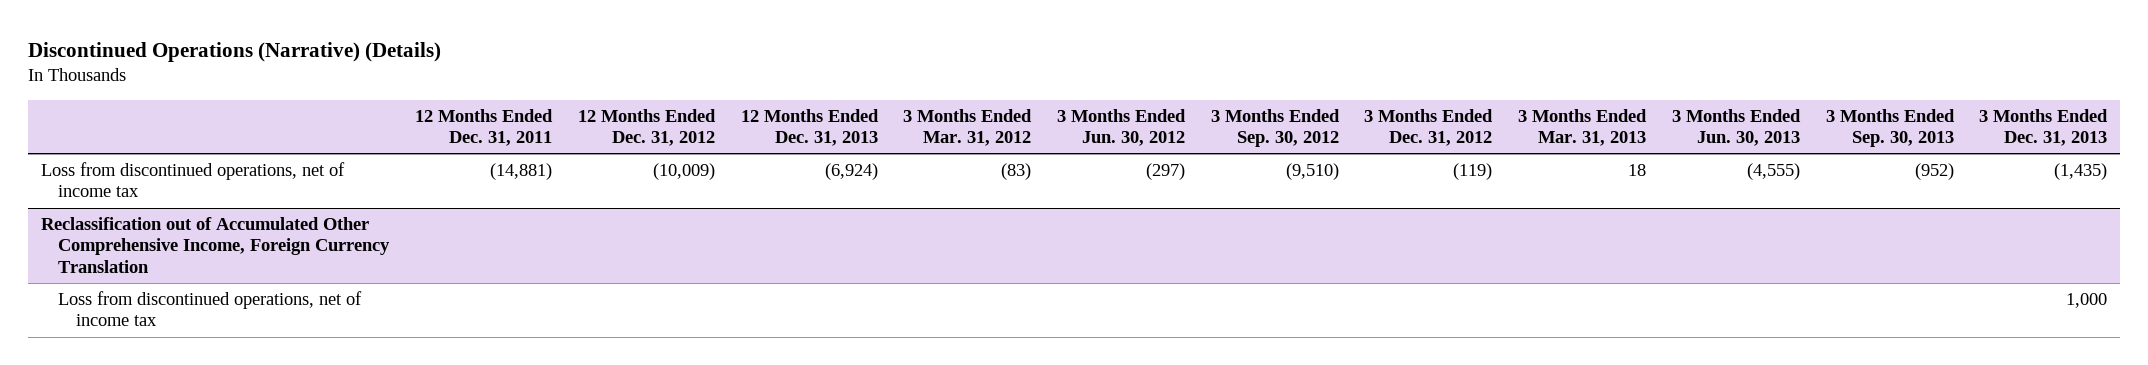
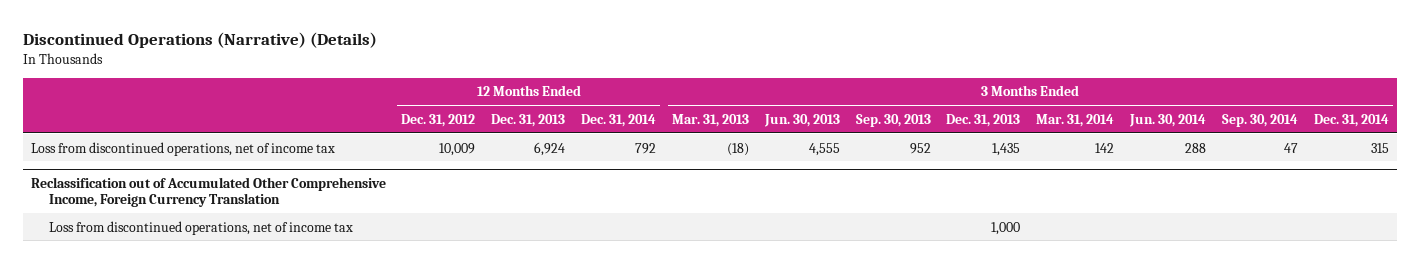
- | 12 Months Ended Dec. 31, 2011 | 12 Months Ended Dec. 31, 2012 | 12 Months Ended Dec. 31, 2013 | 3 Months Ended Mar. 31, 2012 | 3 Months Ended Jun. 30, 2012 | 3 Months Ended Sep. 30, 2012 | 3 Months Ended Dec. 31, 2012 | 3 Months Ended Mar. 31, 2013 | 3 Months Ended Jun. 30, 2013 | 3 Months Ended Sep. 30, 2013 | 3 Months Ended Dec. 31, 2013
+ | 12 Months Ended Dec. 31, 2012 | 12 Months Ended Dec. 31, 2013 | 12 Months Ended Dec. 31, 2014 | 3 Months Ended Mar. 31, 2013 | 3 Months Ended Jun. 30, 2013 | 3 Months Ended Sep. 30, 2013 | 3 Months Ended Dec. 31, 2013 | 3 Months Ended Mar. 31, 2014 | 3 Months Ended Jun. 30, 2014 | 3 Months Ended Sep. 30, 2014 | 3 Months Ended Dec. 31, 2014
- Loss from discontinued operations, net of income tax | (14,881) | (10,009) | (6,924) | (83) | (297) | (9,510) | (119) | 18 | (4,555) | (952) | (1,435)
+ Loss from discontinued operations, net of income tax | 10,009 | 6,924 | 792 | (18) | 4,555 | 952 | 1,435 | 142 | 288 | 47 | 315

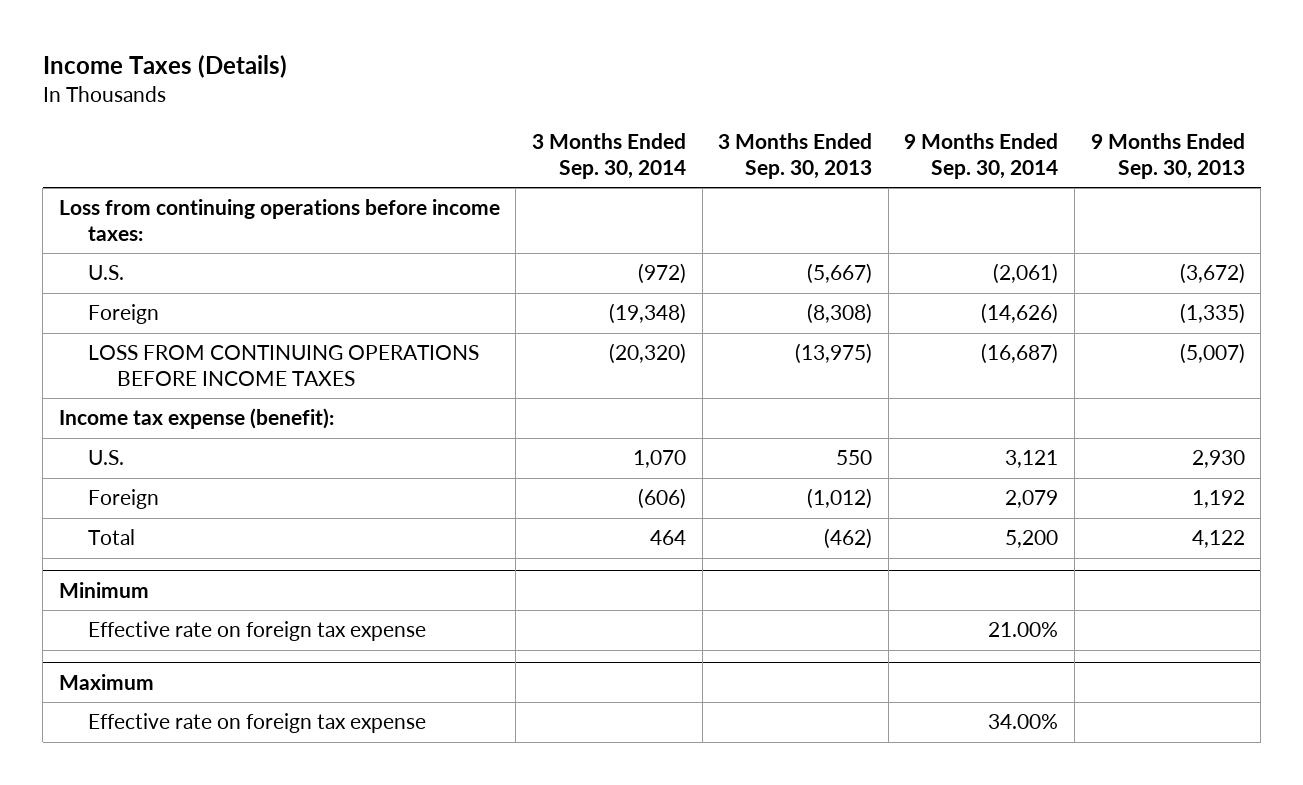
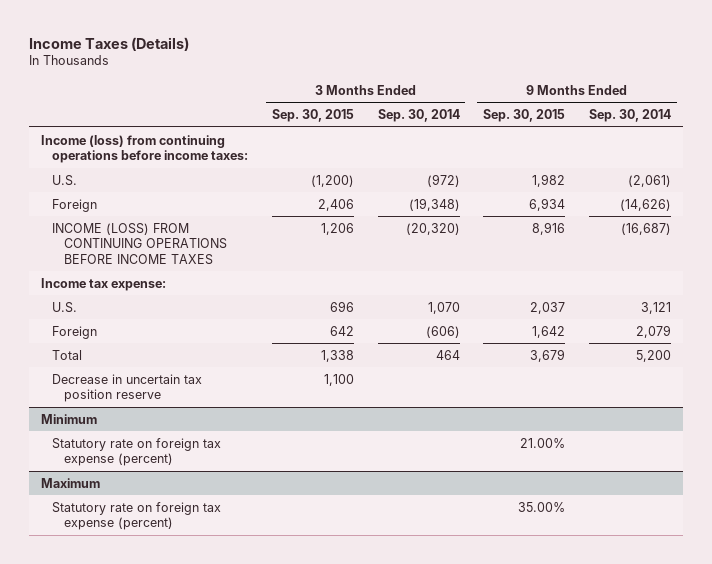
- | 3 Months Ended Sep. 30, 2014 | 3 Months Ended Sep. 30, 2013 | 9 Months Ended Sep. 30, 2014 | 9 Months Ended Sep. 30, 2013
+ | 3 Months Ended Sep. 30, 2015 | 3 Months Ended Sep. 30, 2014 | 9 Months Ended Sep. 30, 2015 | 9 Months Ended Sep. 30, 2014
- Loss from continuing operations before income taxes:
+ Income (loss) from continuing operations before income taxes:
- LOSS FROM CONTINUING OPERATIONS BEFORE INCOME TAXES | (20,320) | (13,975) | (16,687) | (5,007)
- Income tax expense (benefit):
+ INCOME (LOSS) FROM CONTINUING OPERATIONS BEFORE INCOME TAXES | 1,206 | (20,320) | 8,916 | (16,687)
+ Income tax expense:
+ Decrease in uncertain tax position reserve | 1,100 | | |
@ Minimum
- Effective rate on foreign tax expense | | | 21.00% |
+ Statutory rate on foreign tax expense (percent) | | | 21.00% |
@ Maximum
- Effective rate on foreign tax expense | | | 34.00% |
+ Statutory rate on foreign tax expense (percent) | | | 35.00% |

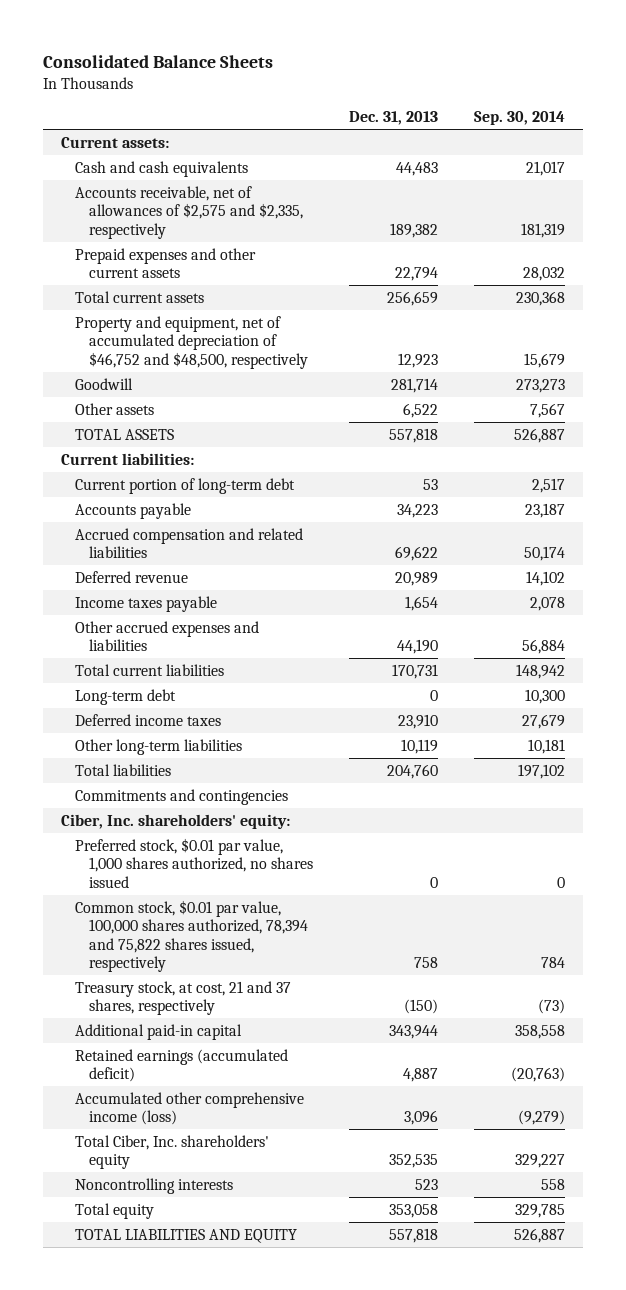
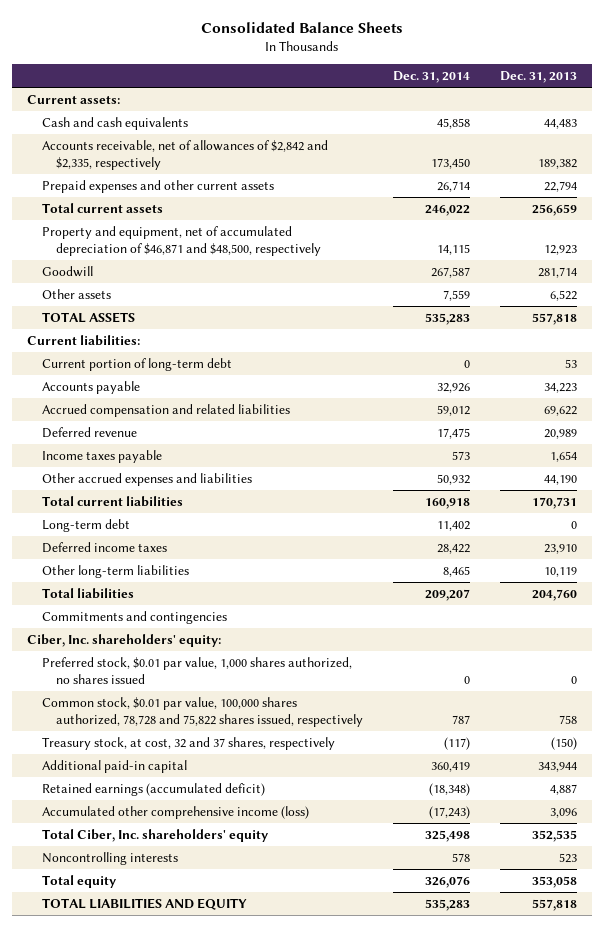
- | Dec. 31, 2013 | Sep. 30, 2014
+ | Dec. 31, 2014 | Dec. 31, 2013
- Accounts receivable, net of allowances of $2,575 and $2,335, respectively | 189,382 | 181,319
+ Accounts receivable, net of allowances of $2,842 and $2,335, respectively | 173,450 | 189,382
- Property and equipment, net of accumulated depreciation of $46,752 and $48,500, respectively | 12,923 | 15,679
+ Property and equipment, net of accumulated depreciation of $46,871 and $48,500, respectively | 14,115 | 12,923
- Common stock, $0.01 par value, 100,000 shares authorized, 78,394 and 75,822 shares issued, respectively | 758 | 784
- Treasury stock, at cost, 21 and 37 shares, respectively | (150) | (73)
+ Common stock, $0.01 par value, 100,000 shares authorized, 78,728 and 75,822 shares issued, respectively | 787 | 758
+ Treasury stock, at cost, 32 and 37 shares, respectively | (117) | (150)

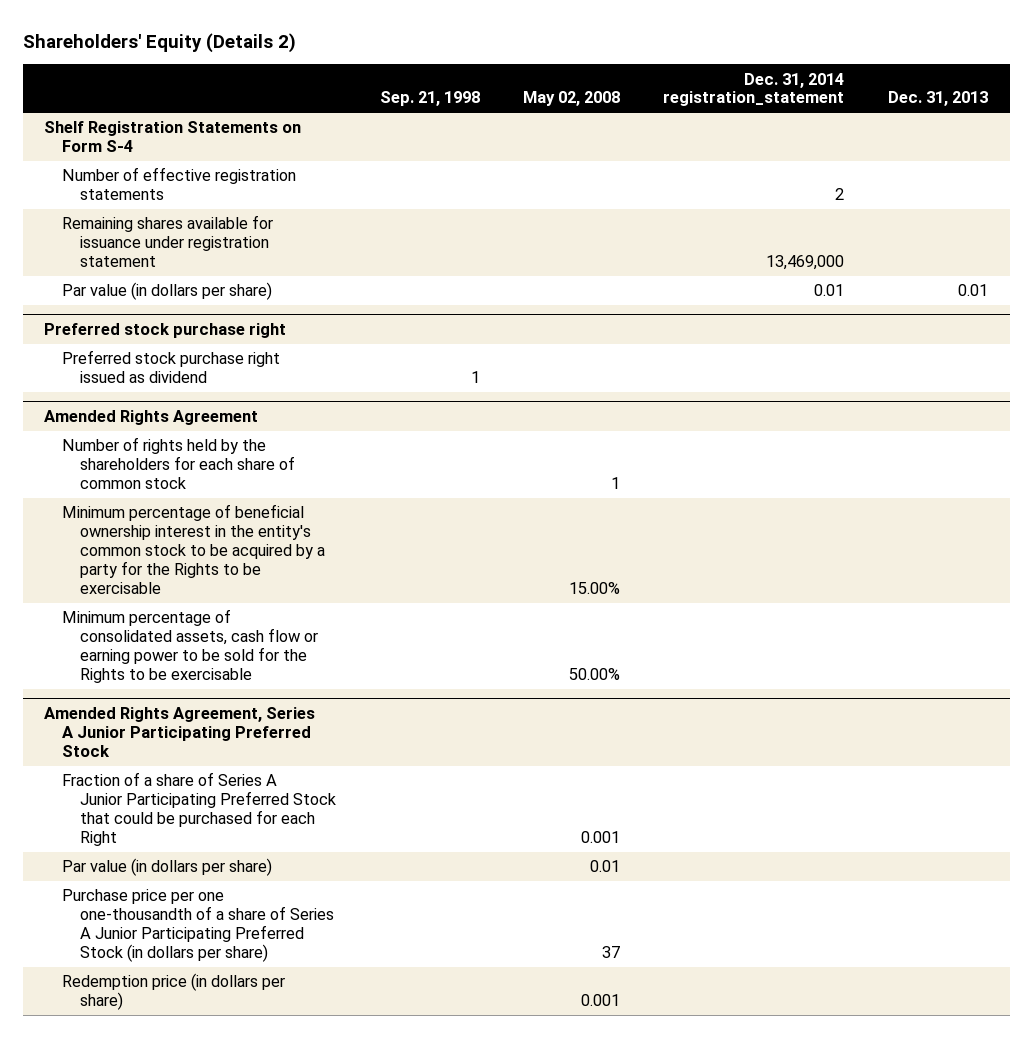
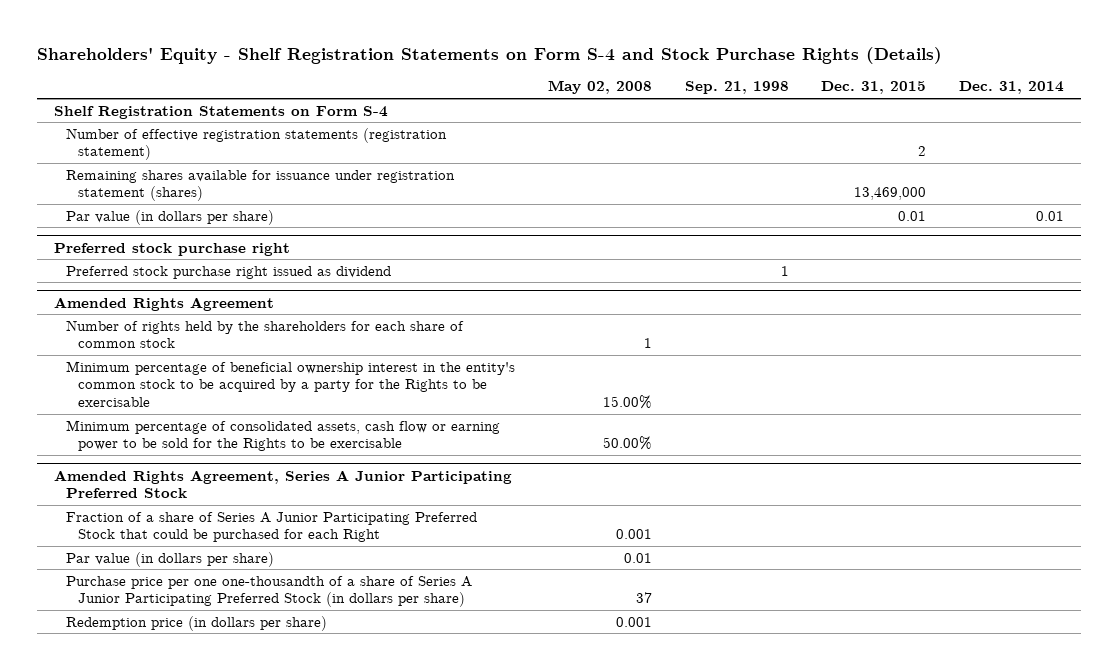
- Shareholders' Equity (Details 2)
+ Shareholders' Equity - Shelf Registration Statements on Form S-4 and Stock Purchase Rights (Details)
- | Sep. 21, 1998 | May 02, 2008 | Dec. 31, 2014 registration_statement | Dec. 31, 2013
+ | May 02, 2008 | Sep. 21, 1998 | Dec. 31, 2015 | Dec. 31, 2014
- Number of effective registration statements | | | 2 |
- Remaining shares available for issuance under registration statement | | | 13,469,000 |
+ Number of effective registration statements (registration statement) | | | 2 |
+ Remaining shares available for issuance under registration statement (shares) | | | 13,469,000 |

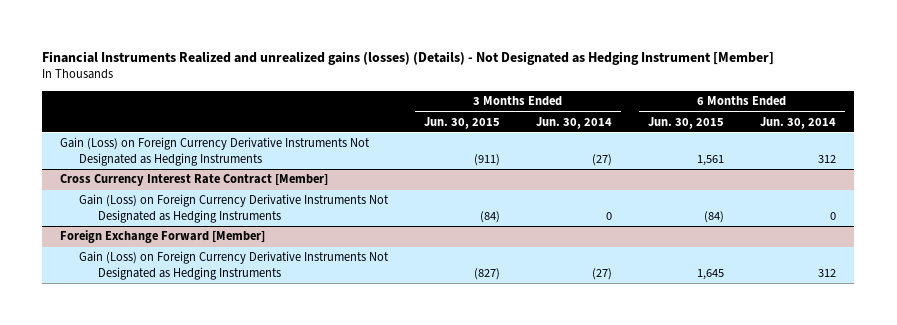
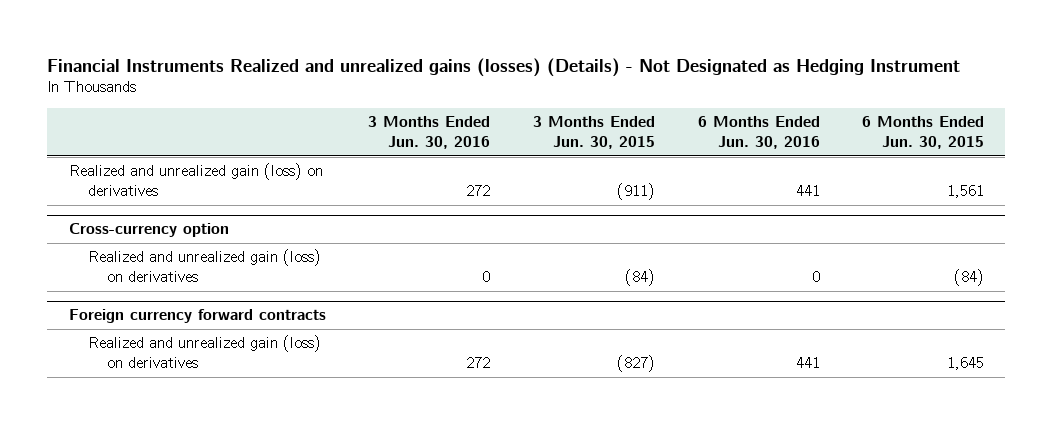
- Financial Instruments Realized and unrealized gains (losses) (Details) - Not Designated as Hedging Instrument [Member]
+ Financial Instruments Realized and unrealized gains (losses) (Details) - Not Designated as Hedging Instrument
- | 3 Months Ended Jun. 30, 2015 | 3 Months Ended Jun. 30, 2014 | 6 Months Ended Jun. 30, 2015 | 6 Months Ended Jun. 30, 2014
+ | 3 Months Ended Jun. 30, 2016 | 3 Months Ended Jun. 30, 2015 | 6 Months Ended Jun. 30, 2016 | 6 Months Ended Jun. 30, 2015
- Gain (Loss) on Foreign Currency Derivative Instruments Not Designated as Hedging Instruments | (911) | (27) | 1,561 | 312
- Cross Currency Interest Rate Contract [Member]
- Gain (Loss) on Foreign Currency Derivative Instruments Not Designated as Hedging Instruments | (84) | 0 | (84) | 0
- Foreign Exchange Forward [Member]
- Gain (Loss) on Foreign Currency Derivative Instruments Not Designated as Hedging Instruments | (827) | (27) | 1,645 | 312
+ Realized and unrealized gain (loss) on derivatives | 272 | (911) | 441 | 1,561
+ Cross-currency option
+ Realized and unrealized gain (loss) on derivatives | 0 | (84) | 0 | (84)
+ Foreign currency forward contracts
+ Realized and unrealized gain (loss) on derivatives | 272 | (827) | 441 | 1,645

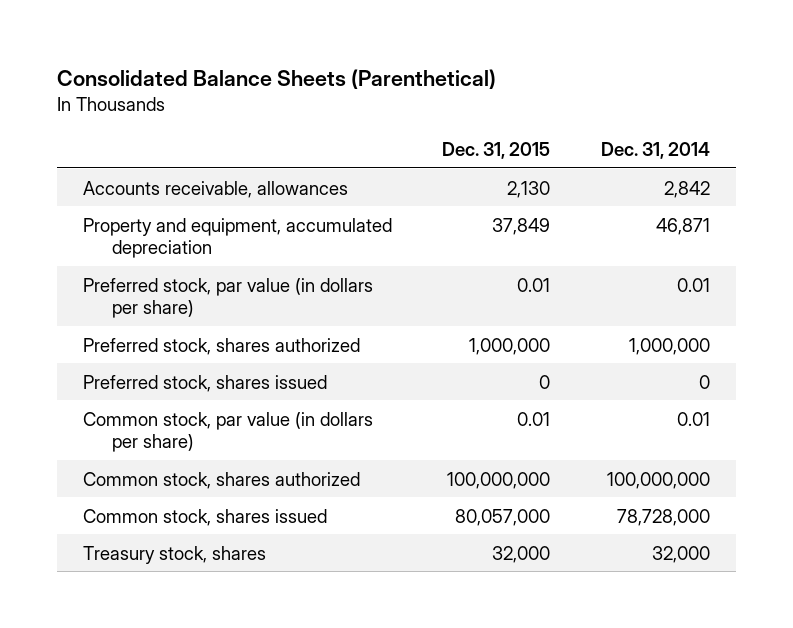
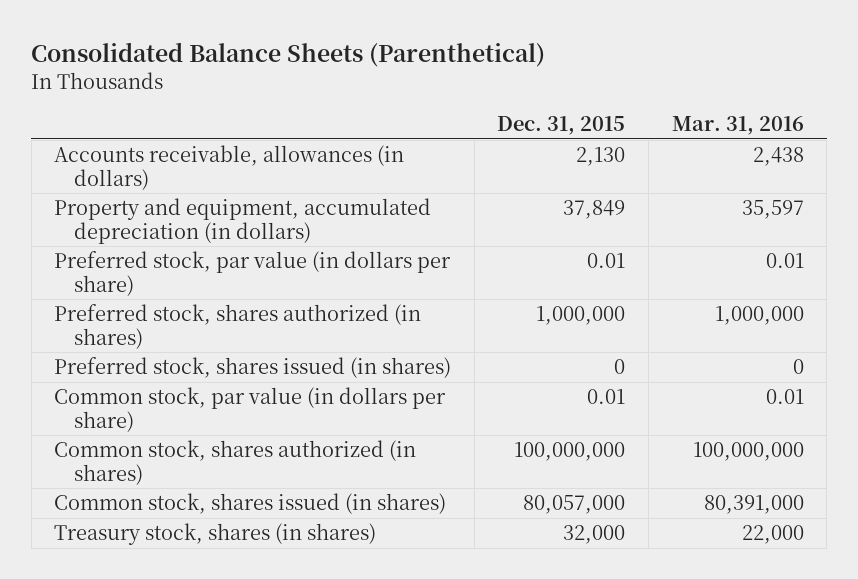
- | Dec. 31, 2015 | Dec. 31, 2014
+ | Dec. 31, 2015 | Mar. 31, 2016
- Accounts receivable, allowances | 2,130 | 2,842
- Property and equipment, accumulated depreciation | 37,849 | 46,871
+ Accounts receivable, allowances (in dollars) | 2,130 | 2,438
+ Property and equipment, accumulated depreciation (in dollars) | 37,849 | 35,597
- Preferred stock, shares authorized | 1,000,000 | 1,000,000
- Preferred stock, shares issued | 0 | 0
+ Preferred stock, shares authorized (in shares) | 1,000,000 | 1,000,000
+ Preferred stock, shares issued (in shares) | 0 | 0
- Common stock, shares authorized | 100,000,000 | 100,000,000
- Common stock, shares issued | 80,057,000 | 78,728,000
- Treasury stock, shares | 32,000 | 32,000
+ Common stock, shares authorized (in shares) | 100,000,000 | 100,000,000
+ Common stock, shares issued (in shares) | 80,057,000 | 80,391,000
+ Treasury stock, shares (in shares) | 32,000 | 22,000

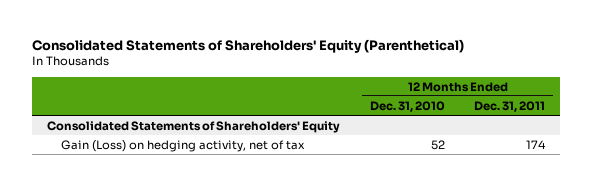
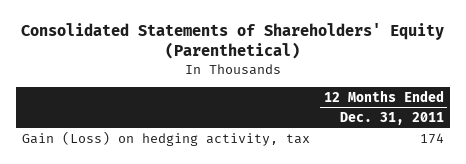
- | 12 Months Ended Dec. 31, 2010 | 12 Months Ended Dec. 31, 2011
+ | 12 Months Ended Dec. 31, 2011
- Consolidated Statements of Shareholders' Equity
- Gain (Loss) on hedging activity, net of tax | 52 | 174
+ Gain (Loss) on hedging activity, tax | 174

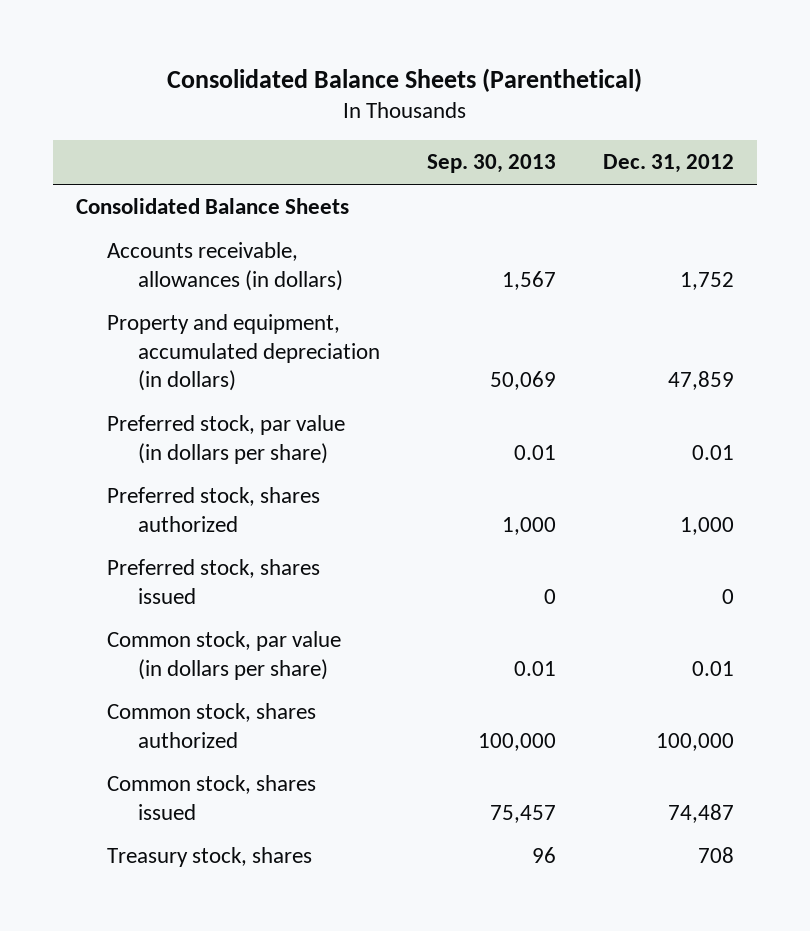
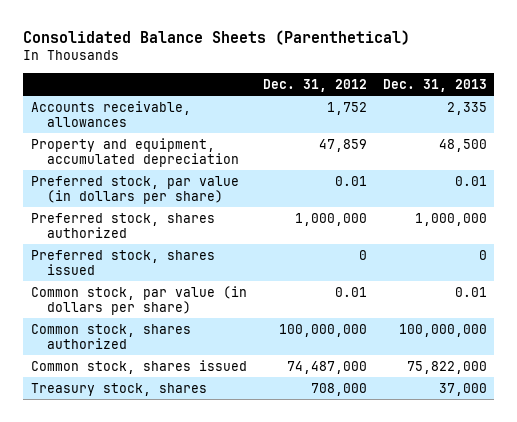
- | Sep. 30, 2013 | Dec. 31, 2012
+ | Dec. 31, 2012 | Dec. 31, 2013
- Consolidated Balance Sheets
- Accounts receivable, allowances (in dollars) | 1,567 | 1,752
- Property and equipment, accumulated depreciation (in dollars) | 50,069 | 47,859
+ Accounts receivable, allowances | 1,752 | 2,335
+ Property and equipment, accumulated depreciation | 47,859 | 48,500
- Preferred stock, shares authorized | 1,000 | 1,000
+ Preferred stock, shares authorized | 1,000,000 | 1,000,000
- Common stock, shares authorized | 100,000 | 100,000
- Common stock, shares issued | 75,457 | 74,487
- Treasury stock, shares | 96 | 708
+ Common stock, shares authorized | 100,000,000 | 100,000,000
+ Common stock, shares issued | 74,487,000 | 75,822,000
+ Treasury stock, shares | 708,000 | 37,000

